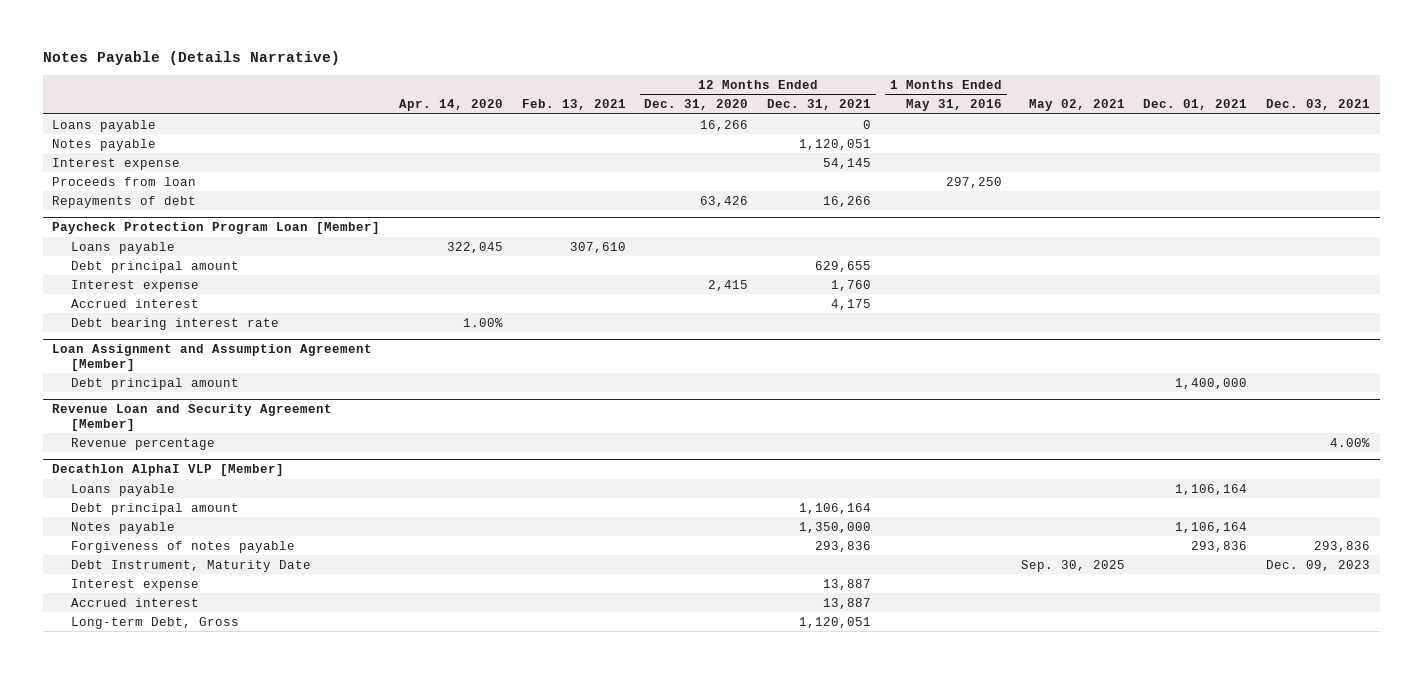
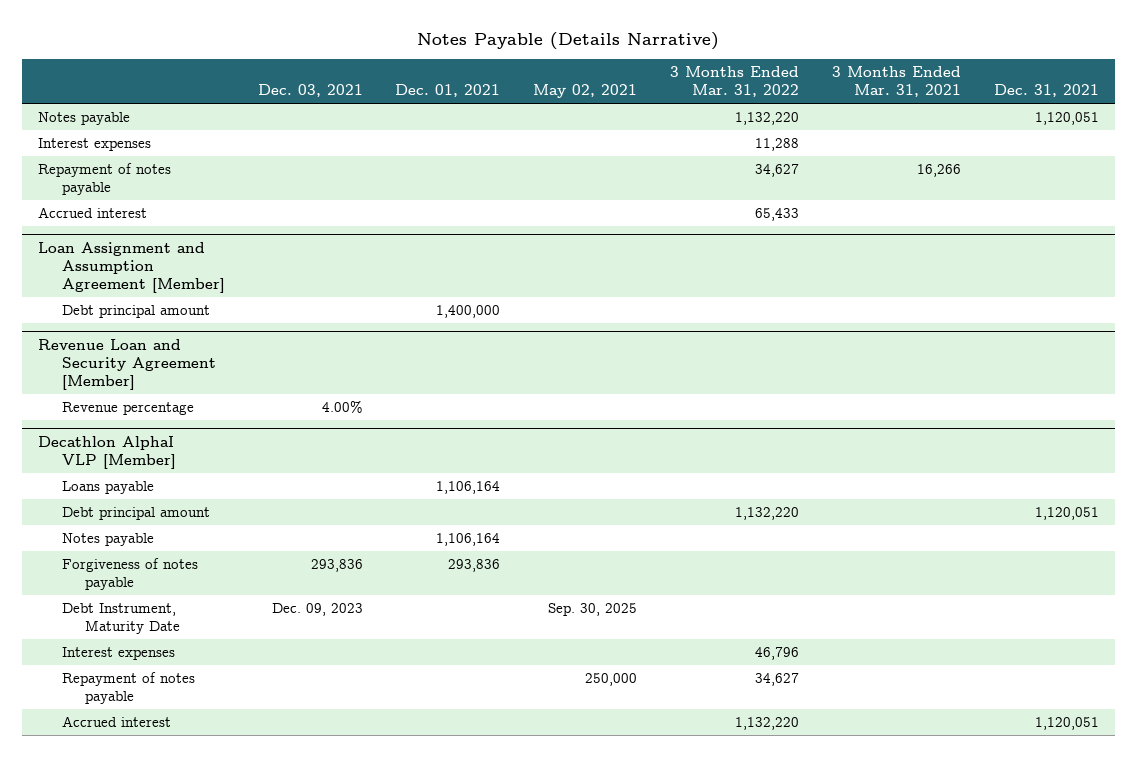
- | Apr. 14, 2020 | Feb. 13, 2021 | 12 Months Ended Dec. 31, 2020 | 12 Months Ended Dec. 31, 2021 | 1 Months Ended May 31, 2016 | May 02, 2021 | Dec. 01, 2021 | Dec. 03, 2021
+ | Dec. 03, 2021 | Dec. 01, 2021 | May 02, 2021 | 3 Months Ended Mar. 31, 2022 | 3 Months Ended Mar. 31, 2021 | Dec. 31, 2021
- Loans payable | | | 16,266 | 0 | | | |
- Interest expense | | | | 54,145 | | | |
- Proceeds from loan | | | | | 297,250 | | |
- Repayments of debt | | | 63,426 | 16,266 | | | |
- Paycheck Protection Program Loan [Member]
- Loans payable | 322,045 | 307,610 | | | | | |
- Debt principal amount | | | | 629,655 | | | |
- Interest expense | | | 2,415 | 1,760 | | | |
- Accrued interest | | | | 4,175 | | | |
- Debt bearing interest rate | 1.00% | | | | | | |
+ Interest expenses | | | | 11,288 | |
+ Repayment of notes payable | | | | 34,627 | 16,266 |
+ Accrued interest | | | | 65,433 | |
@ Decathlon AlphaI VLP [Member]
- Interest expense | | | | 13,887 | | | |
+ Interest expenses | | | | 46,796 | |
+ Repayment of notes payable | | | 250,000 | 34,627 | |
- Long-term Debt, Gross | | | | 1,120,051 | | | |

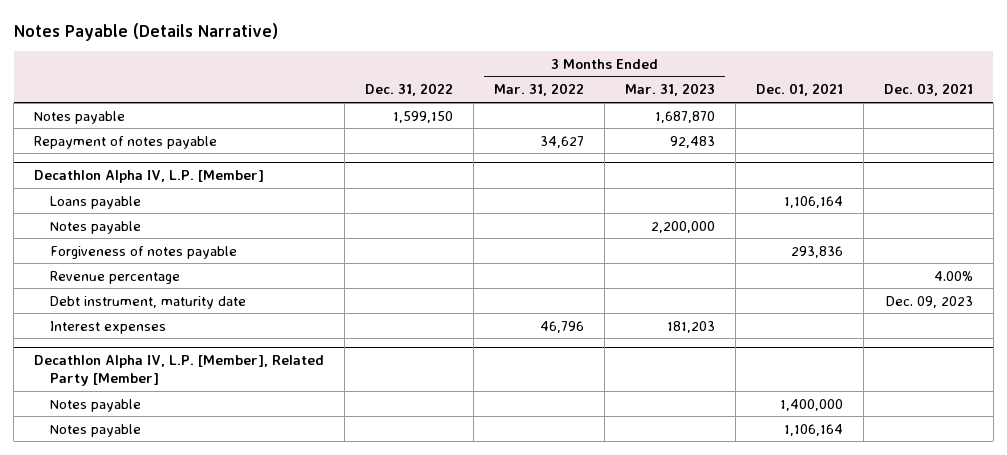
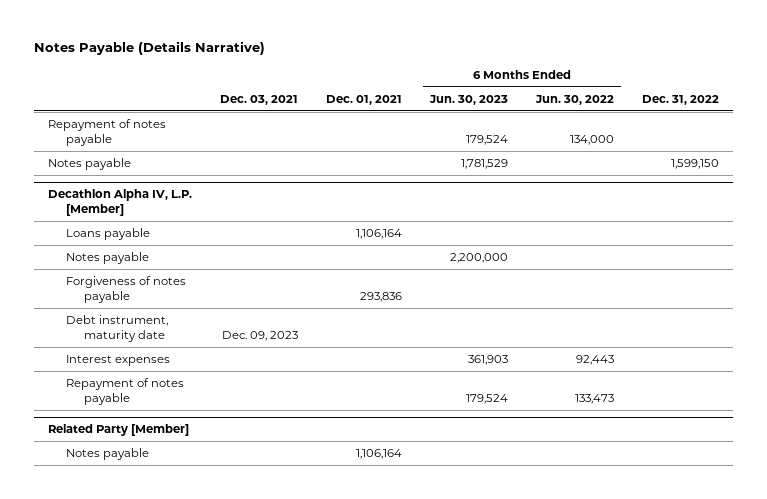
- | Dec. 31, 2022 | 3 Months Ended Mar. 31, 2022 | 3 Months Ended Mar. 31, 2023 | Dec. 01, 2021 | Dec. 03, 2021
+ | Dec. 03, 2021 | Dec. 01, 2021 | 6 Months Ended Jun. 30, 2023 | 6 Months Ended Jun. 30, 2022 | Dec. 31, 2022
moved down: Notes payable | | | 1,781,529 | | 1,599,150
@ Decathlon Alpha IV, L.P. [Member]
- Revenue percentage | | | | | 4.00%
- Decathlon Alpha IV, L.P. [Member], Related Party [Member]
- Notes payable | | | | 1,400,000 |
@ Decathlon Alpha IV, L.P. [Member]
+ Repayment of notes payable | | | 179,524 | 133,473 |
+ Related Party [Member]

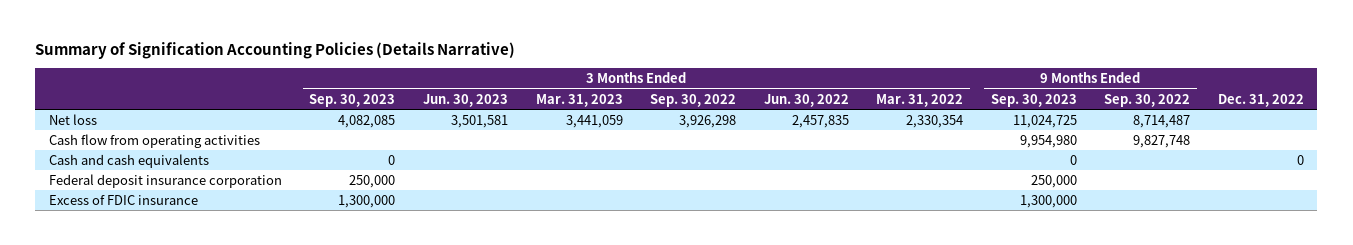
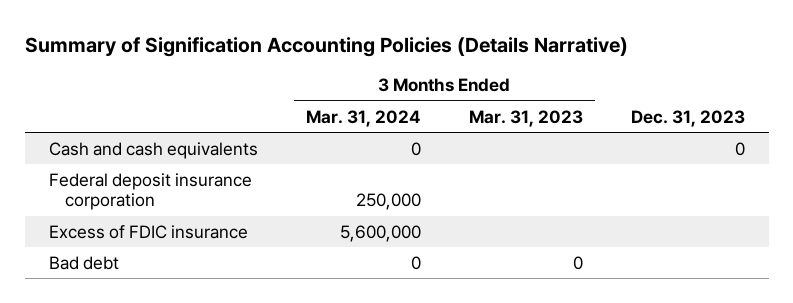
- | 3 Months Ended Sep. 30, 2023 | 3 Months Ended Jun. 30, 2023 | 3 Months Ended Mar. 31, 2023 | 3 Months Ended Sep. 30, 2022 | 3 Months Ended Jun. 30, 2022 | 3 Months Ended Mar. 31, 2022 | 9 Months Ended Sep. 30, 2023 | 9 Months Ended Sep. 30, 2022 | Dec. 31, 2022
+ | 3 Months Ended Mar. 31, 2024 | 3 Months Ended Mar. 31, 2023 | Dec. 31, 2023
- Net loss | 4,082,085 | 3,501,581 | 3,441,059 | 3,926,298 | 2,457,835 | 2,330,354 | 11,024,725 | 8,714,487 |
- Cash flow from operating activities | | | | | | | 9,954,980 | 9,827,748 |
+ Bad debt | 0 | 0 |

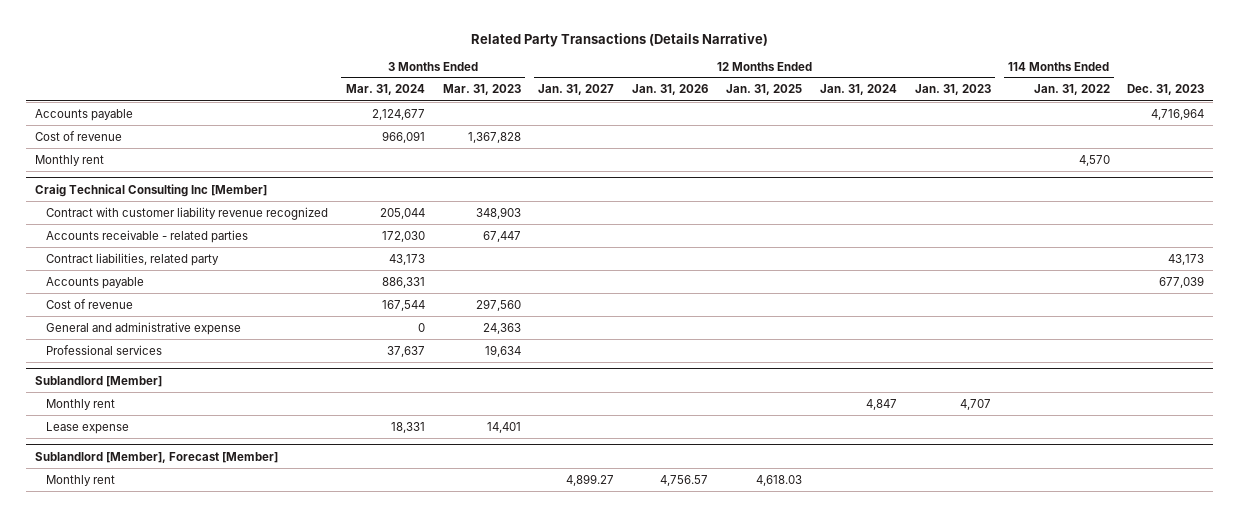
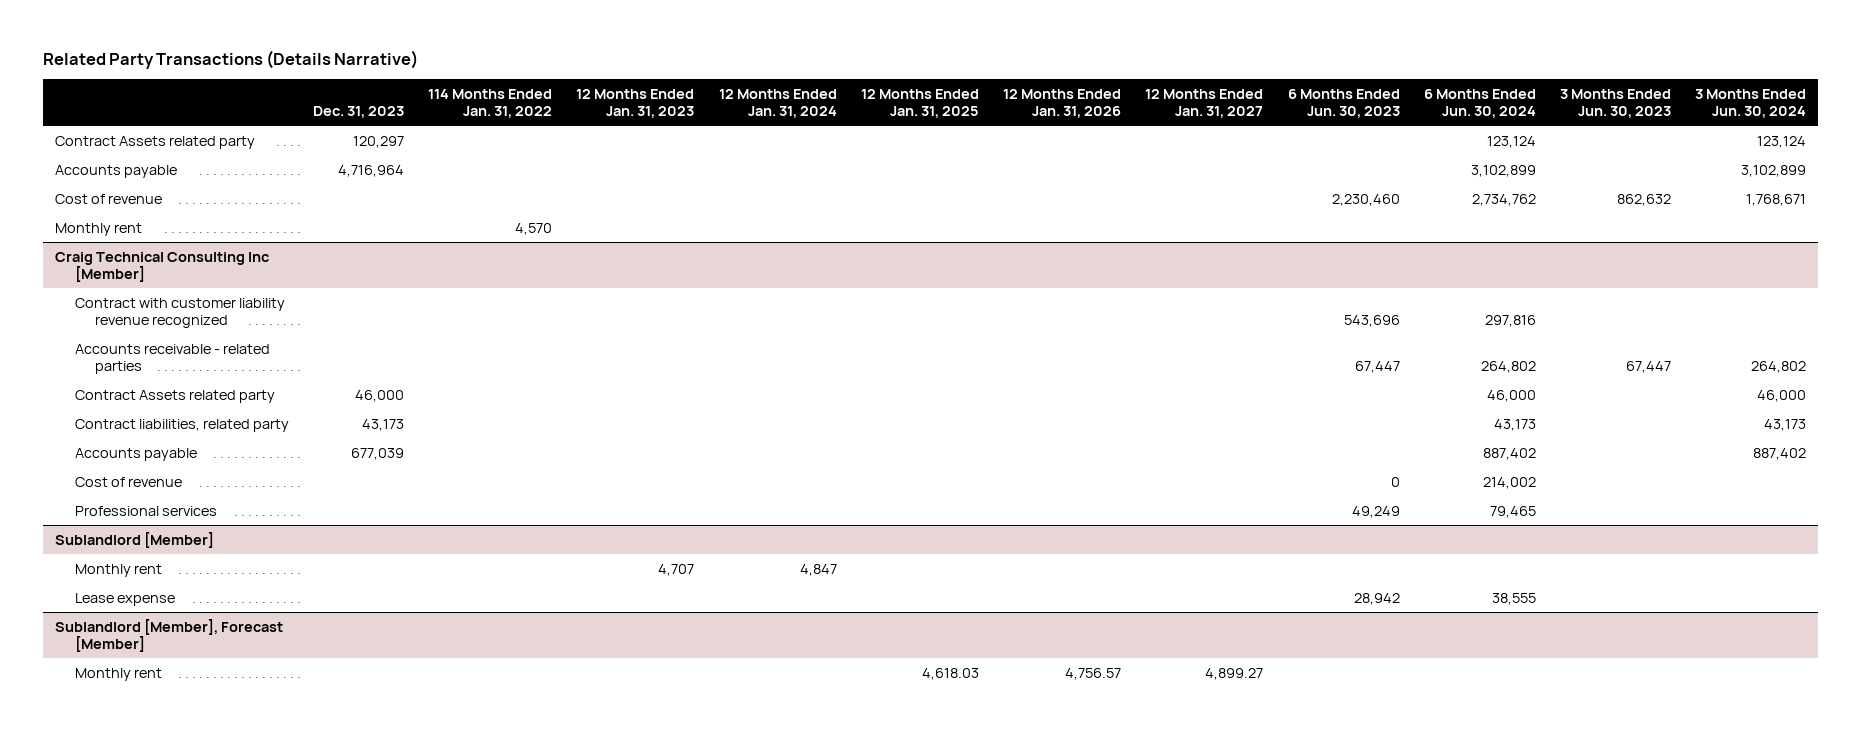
- | 3 Months Ended Mar. 31, 2024 | 3 Months Ended Mar. 31, 2023 | 12 Months Ended Jan. 31, 2027 | 12 Months Ended Jan. 31, 2026 | 12 Months Ended Jan. 31, 2025 | 12 Months Ended Jan. 31, 2024 | 12 Months Ended Jan. 31, 2023 | 114 Months Ended Jan. 31, 2022 | Dec. 31, 2023
+ | Dec. 31, 2023 | 114 Months Ended Jan. 31, 2022 | 12 Months Ended Jan. 31, 2023 | 12 Months Ended Jan. 31, 2024 | 12 Months Ended Jan. 31, 2025 | 12 Months Ended Jan. 31, 2026 | 12 Months Ended Jan. 31, 2027 | 6 Months Ended Jun. 30, 2023 | 6 Months Ended Jun. 30, 2024 | 3 Months Ended Jun. 30, 2023 | 3 Months Ended Jun. 30, 2024
+ Contract Assets related party | 120,297 | | | | | | | | 123,124 | | 123,124
@ Craig Technical Consulting Inc [Member]
+ Contract Assets related party | 46,000 | | | | | | | | 46,000 | | 46,000
- General and administrative expense | 0 | 24,363 | | | | | | |

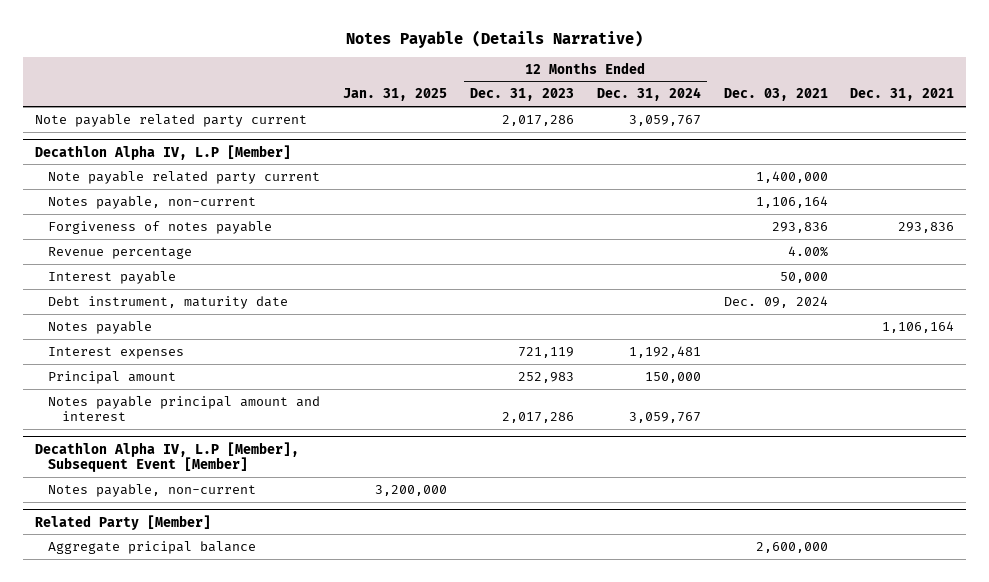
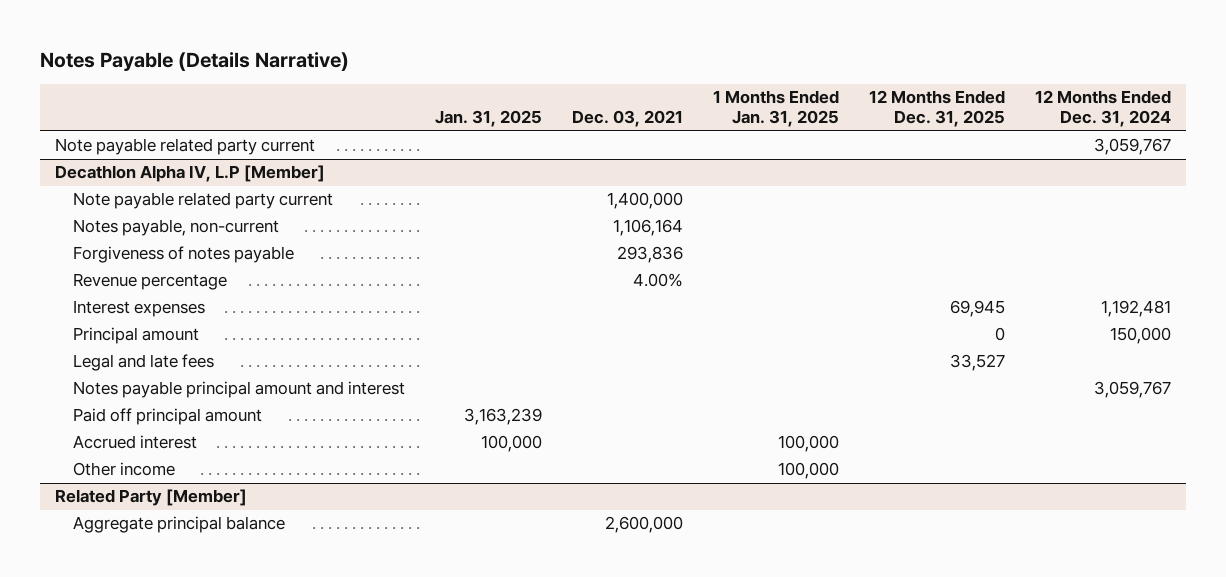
- | Jan. 31, 2025 | 12 Months Ended Dec. 31, 2023 | 12 Months Ended Dec. 31, 2024 | Dec. 03, 2021 | Dec. 31, 2021
+ | Jan. 31, 2025 | Dec. 03, 2021 | 1 Months Ended Jan. 31, 2025 | 12 Months Ended Dec. 31, 2025 | 12 Months Ended Dec. 31, 2024
@ Decathlon Alpha IV, L.P [Member]
- Interest payable | | | | 50,000 |
- Debt instrument, maturity date | | | | Dec. 09, 2024 |
- Notes payable | | | | | 1,106,164
+ Legal and late fees | | | | 33,527 |
- Decathlon Alpha IV, L.P [Member], Subsequent Event [Member]
- Notes payable, non-current | 3,200,000 | | | |
@ Decathlon Alpha IV, L.P [Member]
+ Paid off principal amount | 3,163,239 | | | |
+ Accrued interest | 100,000 | | 100,000 | |
+ Other income | | | 100,000 | |
@ Related Party [Member]
- Aggregate pricipal balance | | | | 2,600,000 |
+ Aggregate principal balance | | 2,600,000 | | |

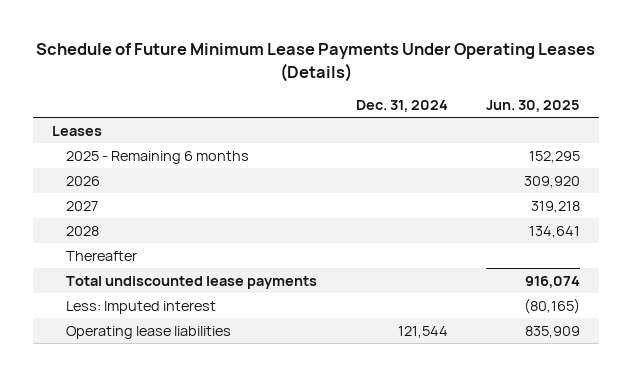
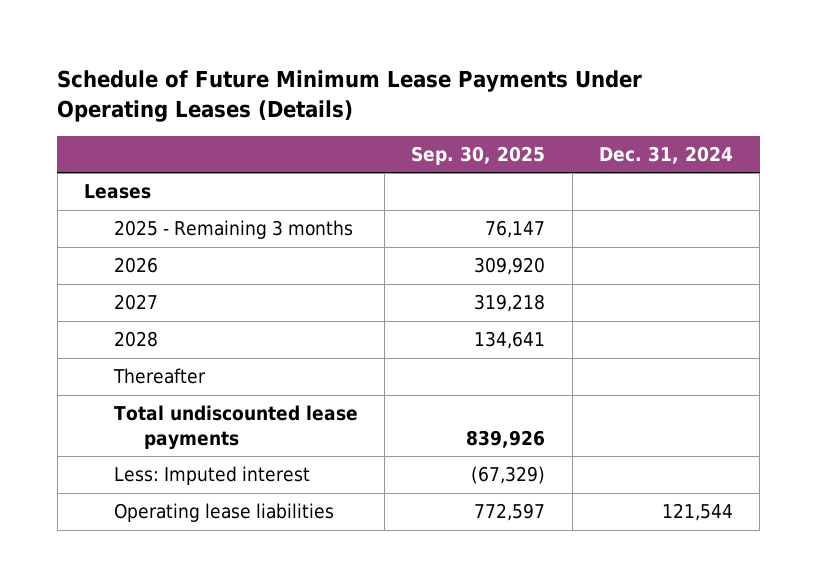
- | Dec. 31, 2024 | Jun. 30, 2025
+ | Sep. 30, 2025 | Dec. 31, 2024
- 2025 - Remaining 6 months | | 152,295
+ 2025 - Remaining 3 months | 76,147 |

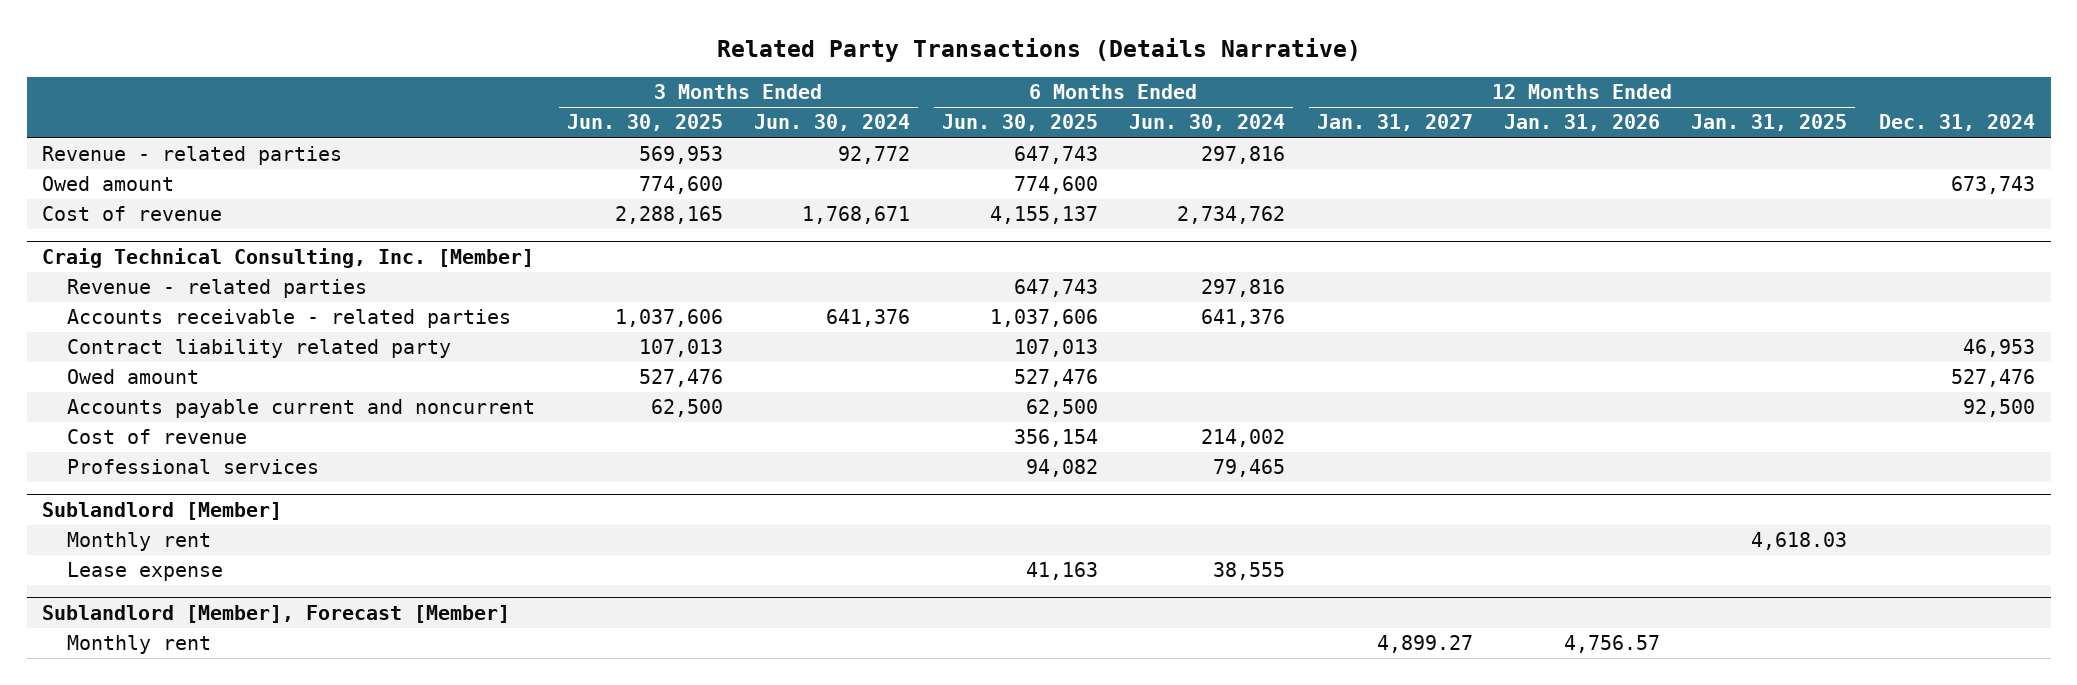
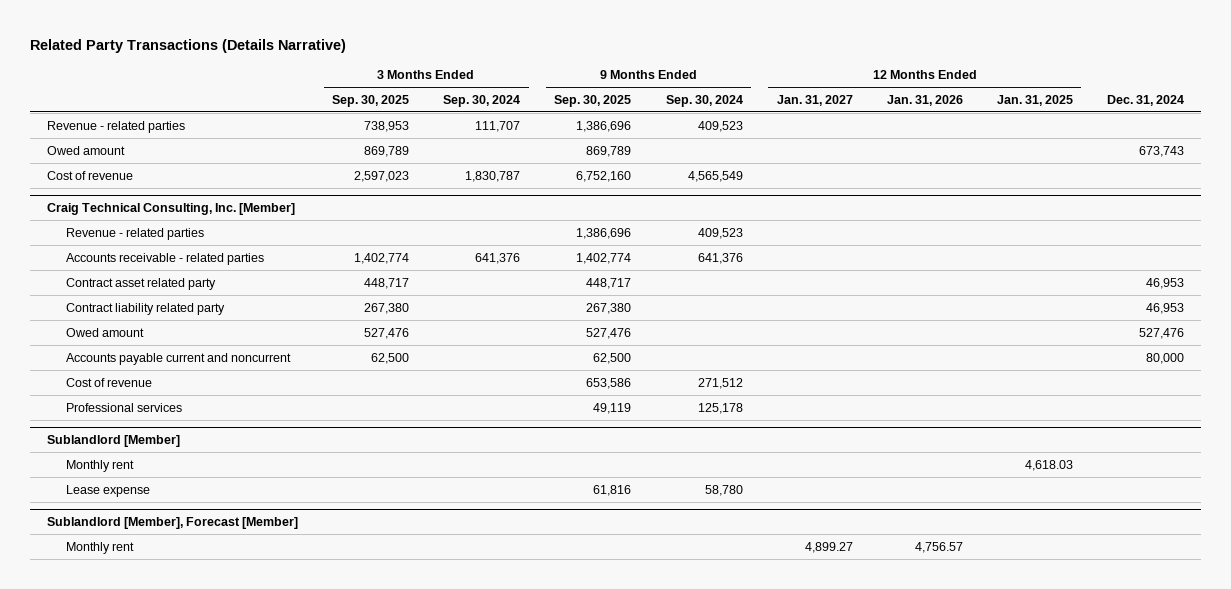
- | 3 Months Ended Jun. 30, 2025 | 3 Months Ended Jun. 30, 2024 | 6 Months Ended Jun. 30, 2025 | 6 Months Ended Jun. 30, 2024 | 12 Months Ended Jan. 31, 2027 | 12 Months Ended Jan. 31, 2026 | 12 Months Ended Jan. 31, 2025 | Dec. 31, 2024
+ | 3 Months Ended Sep. 30, 2025 | 3 Months Ended Sep. 30, 2024 | 9 Months Ended Sep. 30, 2025 | 9 Months Ended Sep. 30, 2024 | 12 Months Ended Jan. 31, 2027 | 12 Months Ended Jan. 31, 2026 | 12 Months Ended Jan. 31, 2025 | Dec. 31, 2024
@ Craig Technical Consulting, Inc. [Member]
+ Contract asset related party | 448,717 | | 448,717 | | | | | 46,953
- Accounts payable current and noncurrent | 62,500 | | 62,500 | | | | | 92,500
+ Accounts payable current and noncurrent | 62,500 | | 62,500 | | | | | 80,000

